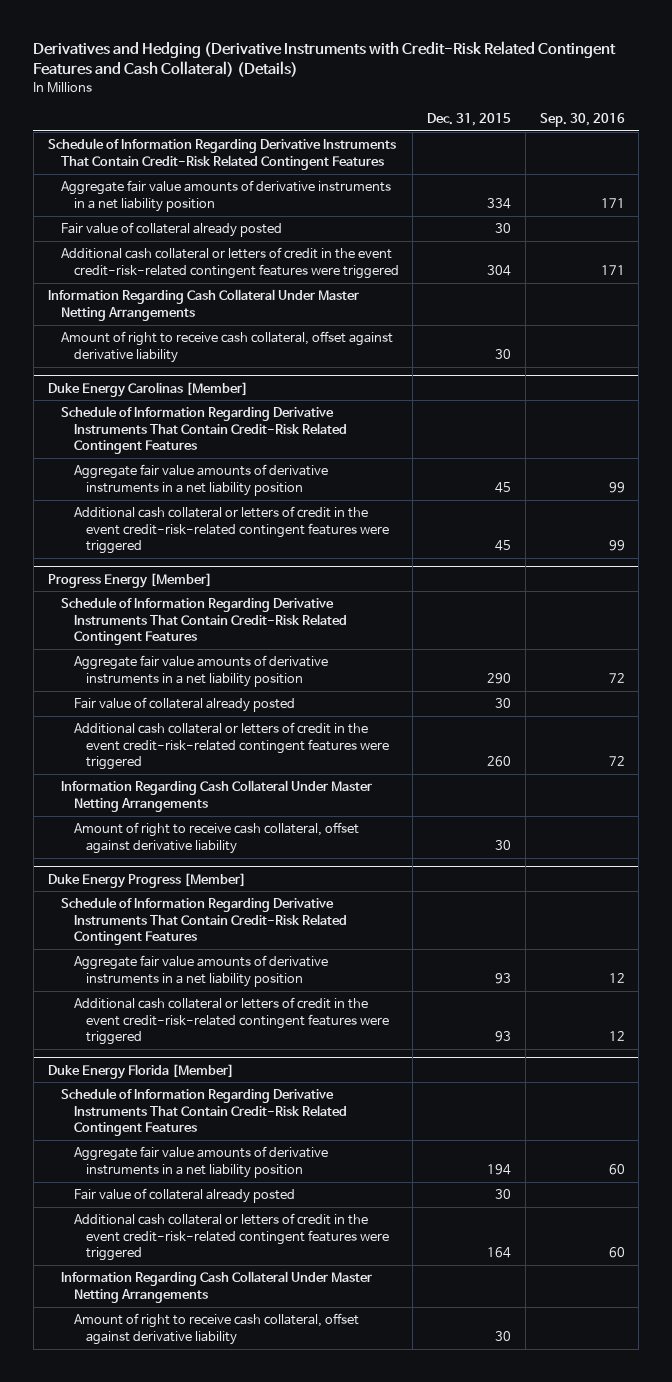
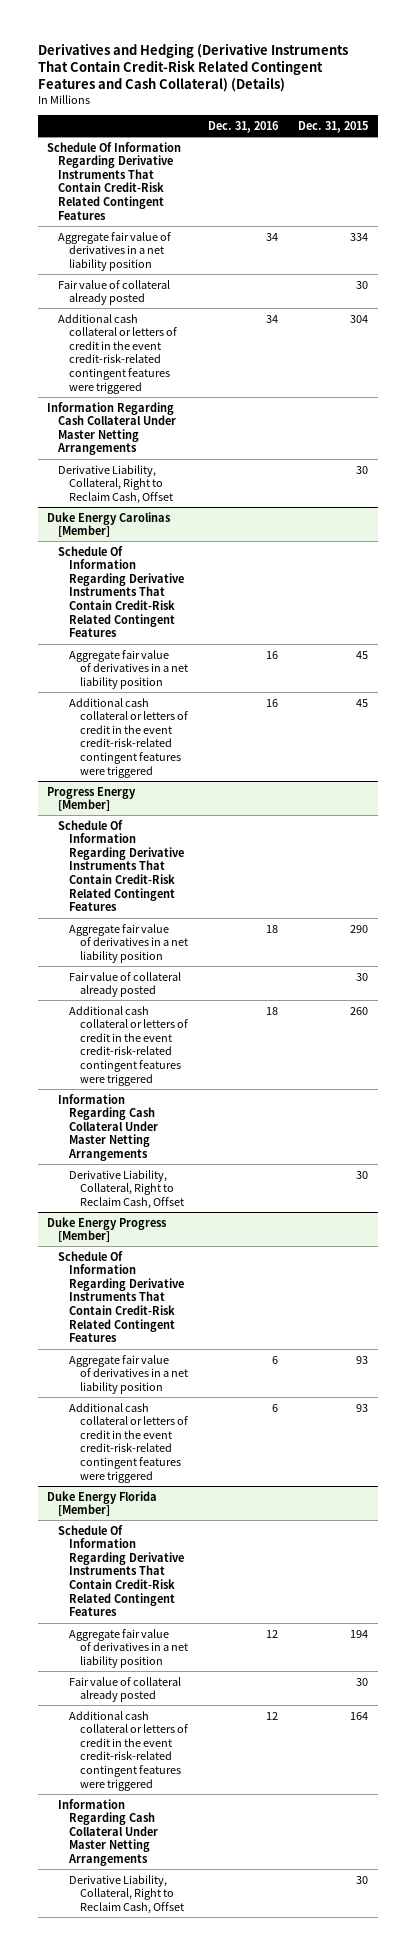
- Derivatives and Hedging (Derivative Instruments with Credit-Risk Related Contingent Features and Cash Collateral) (Details)
+ Derivatives and Hedging (Derivative Instruments That Contain Credit-Risk Related Contingent Features and Cash Collateral) (Details)
- | Dec. 31, 2015 | Sep. 30, 2016
+ | Dec. 31, 2016 | Dec. 31, 2015
- Schedule of Information Regarding Derivative Instruments That Contain Credit-Risk Related Contingent Features
- Aggregate fair value amounts of derivative instruments in a net liability position | 334 | 171
+ Schedule Of Information Regarding Derivative Instruments That Contain Credit-Risk Related Contingent Features
+ Aggregate fair value of derivatives in a net liability position | 34 | 334
- Amount of right to receive cash collateral, offset against derivative liability | 30 |
+ Derivative Liability, Collateral, Right to Reclaim Cash, Offset | | 30
@ Duke Energy Carolinas [Member]
- Schedule of Information Regarding Derivative Instruments That Contain Credit-Risk Related Contingent Features
- Aggregate fair value amounts of derivative instruments in a net liability position | 45 | 99
+ Schedule Of Information Regarding Derivative Instruments That Contain Credit-Risk Related Contingent Features
+ Aggregate fair value of derivatives in a net liability position | 16 | 45
@ Progress Energy [Member]
- Schedule of Information Regarding Derivative Instruments That Contain Credit-Risk Related Contingent Features
- Aggregate fair value amounts of derivative instruments in a net liability position | 290 | 72
+ Schedule Of Information Regarding Derivative Instruments That Contain Credit-Risk Related Contingent Features
+ Aggregate fair value of derivatives in a net liability position | 18 | 290
- Amount of right to receive cash collateral, offset against derivative liability | 30 |
+ Derivative Liability, Collateral, Right to Reclaim Cash, Offset | | 30
@ Duke Energy Progress [Member]
- Schedule of Information Regarding Derivative Instruments That Contain Credit-Risk Related Contingent Features
- Aggregate fair value amounts of derivative instruments in a net liability position | 93 | 12
+ Schedule Of Information Regarding Derivative Instruments That Contain Credit-Risk Related Contingent Features
+ Aggregate fair value of derivatives in a net liability position | 6 | 93
@ Duke Energy Florida [Member]
- Schedule of Information Regarding Derivative Instruments That Contain Credit-Risk Related Contingent Features
- Aggregate fair value amounts of derivative instruments in a net liability position | 194 | 60
+ Schedule Of Information Regarding Derivative Instruments That Contain Credit-Risk Related Contingent Features
+ Aggregate fair value of derivatives in a net liability position | 12 | 194
- Amount of right to receive cash collateral, offset against derivative liability | 30 |
+ Derivative Liability, Collateral, Right to Reclaim Cash, Offset | | 30

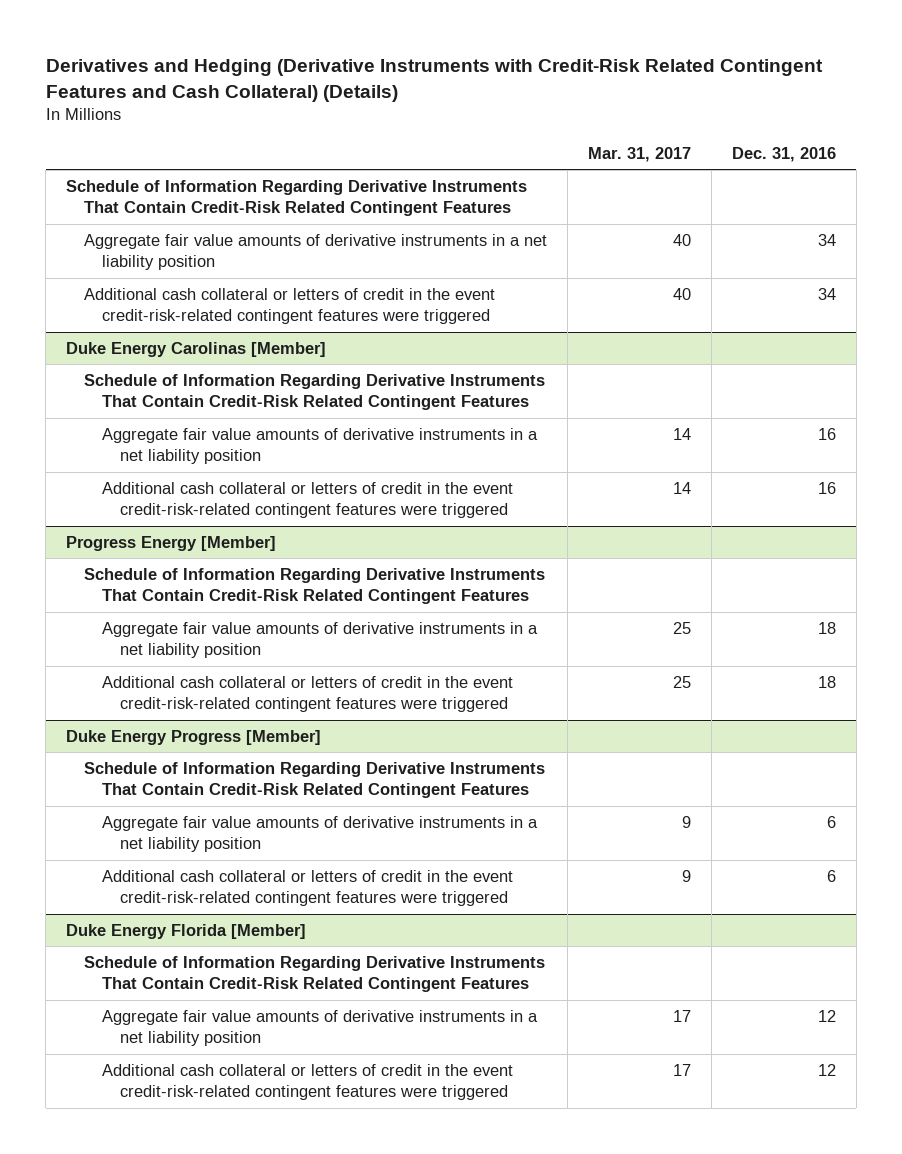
- Derivatives and Hedging (Derivative Instruments That Contain Credit-Risk Related Contingent Features and Cash Collateral) (Details)
+ Derivatives and Hedging (Derivative Instruments with Credit-Risk Related Contingent Features and Cash Collateral) (Details)
- | Dec. 31, 2016 | Dec. 31, 2015
+ | Mar. 31, 2017 | Dec. 31, 2016
- Schedule Of Information Regarding Derivative Instruments That Contain Credit-Risk Related Contingent Features
- Aggregate fair value of derivatives in a net liability position | 34 | 334
- Fair value of collateral already posted | | 30
+ Schedule of Information Regarding Derivative Instruments That Contain Credit-Risk Related Contingent Features
+ Aggregate fair value amounts of derivative instruments in a net liability position | 40 | 34
- Information Regarding Cash Collateral Under Master Netting Arrangements
- Derivative Liability, Collateral, Right to Reclaim Cash, Offset | | 30
@ Duke Energy Carolinas [Member]
- Schedule Of Information Regarding Derivative Instruments That Contain Credit-Risk Related Contingent Features
- Aggregate fair value of derivatives in a net liability position | 16 | 45
+ Schedule of Information Regarding Derivative Instruments That Contain Credit-Risk Related Contingent Features
+ Aggregate fair value amounts of derivative instruments in a net liability position | 14 | 16
@ Progress Energy [Member]
- Schedule Of Information Regarding Derivative Instruments That Contain Credit-Risk Related Contingent Features
- Aggregate fair value of derivatives in a net liability position | 18 | 290
- Fair value of collateral already posted | | 30
+ Schedule of Information Regarding Derivative Instruments That Contain Credit-Risk Related Contingent Features
+ Aggregate fair value amounts of derivative instruments in a net liability position | 25 | 18
- Information Regarding Cash Collateral Under Master Netting Arrangements
- Derivative Liability, Collateral, Right to Reclaim Cash, Offset | | 30
@ Duke Energy Progress [Member]
- Schedule Of Information Regarding Derivative Instruments That Contain Credit-Risk Related Contingent Features
- Aggregate fair value of derivatives in a net liability position | 6 | 93
+ Schedule of Information Regarding Derivative Instruments That Contain Credit-Risk Related Contingent Features
+ Aggregate fair value amounts of derivative instruments in a net liability position | 9 | 6
@ Duke Energy Florida [Member]
- Schedule Of Information Regarding Derivative Instruments That Contain Credit-Risk Related Contingent Features
- Aggregate fair value of derivatives in a net liability position | 12 | 194
- Fair value of collateral already posted | | 30
+ Schedule of Information Regarding Derivative Instruments That Contain Credit-Risk Related Contingent Features
+ Aggregate fair value amounts of derivative instruments in a net liability position | 17 | 12
- Information Regarding Cash Collateral Under Master Netting Arrangements
- Derivative Liability, Collateral, Right to Reclaim Cash, Offset | | 30

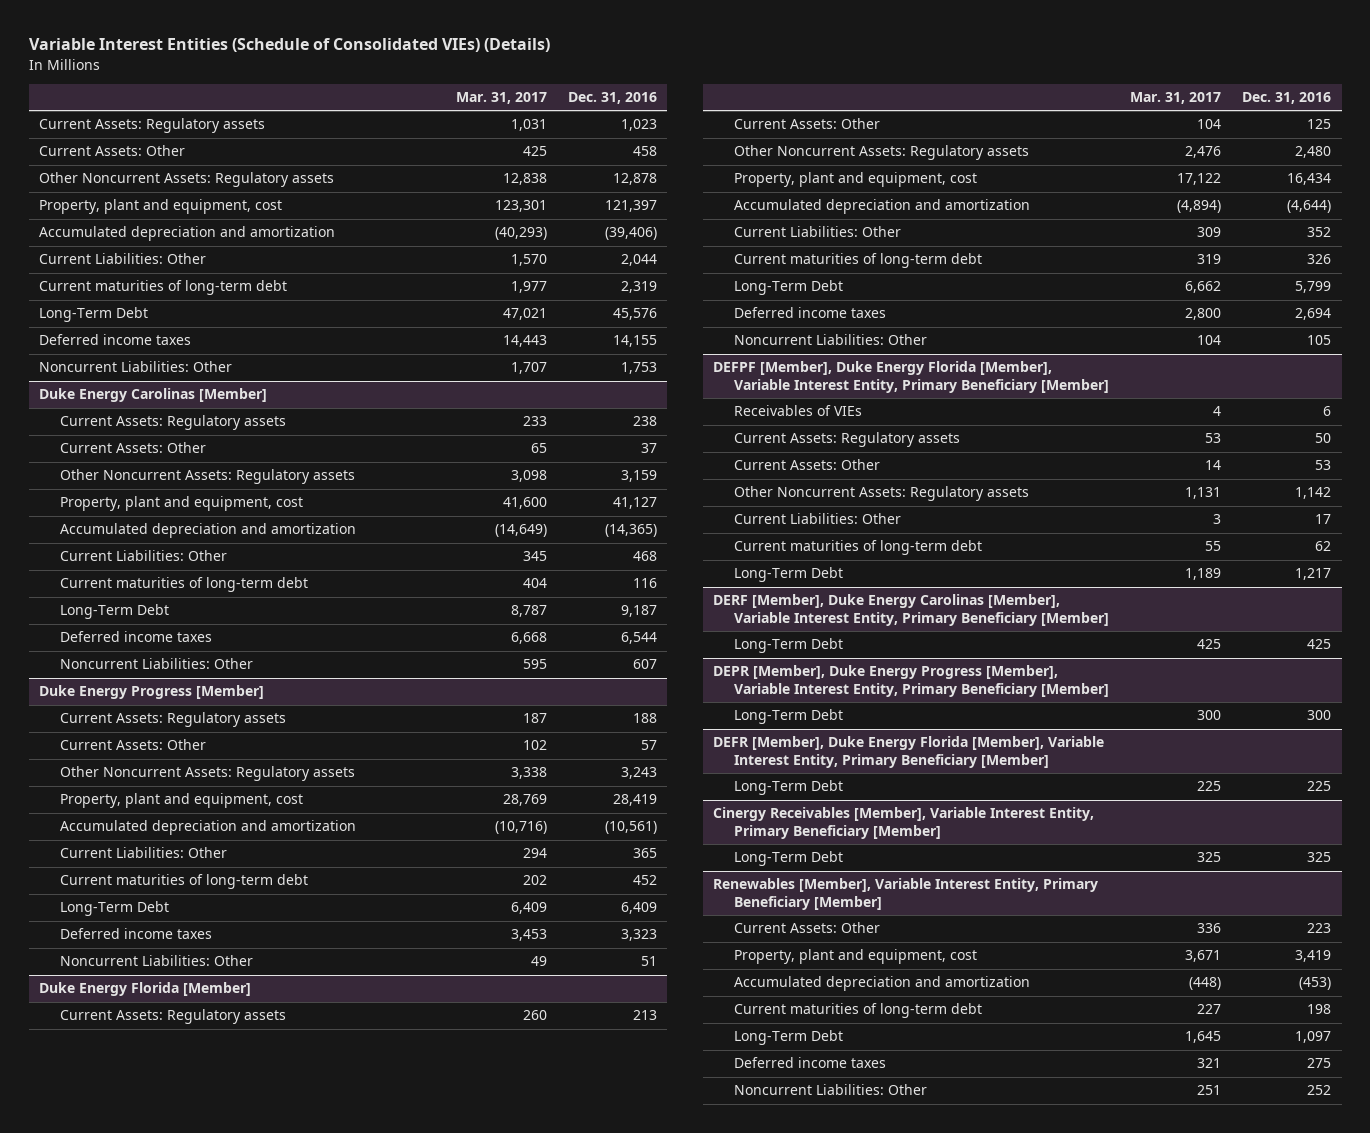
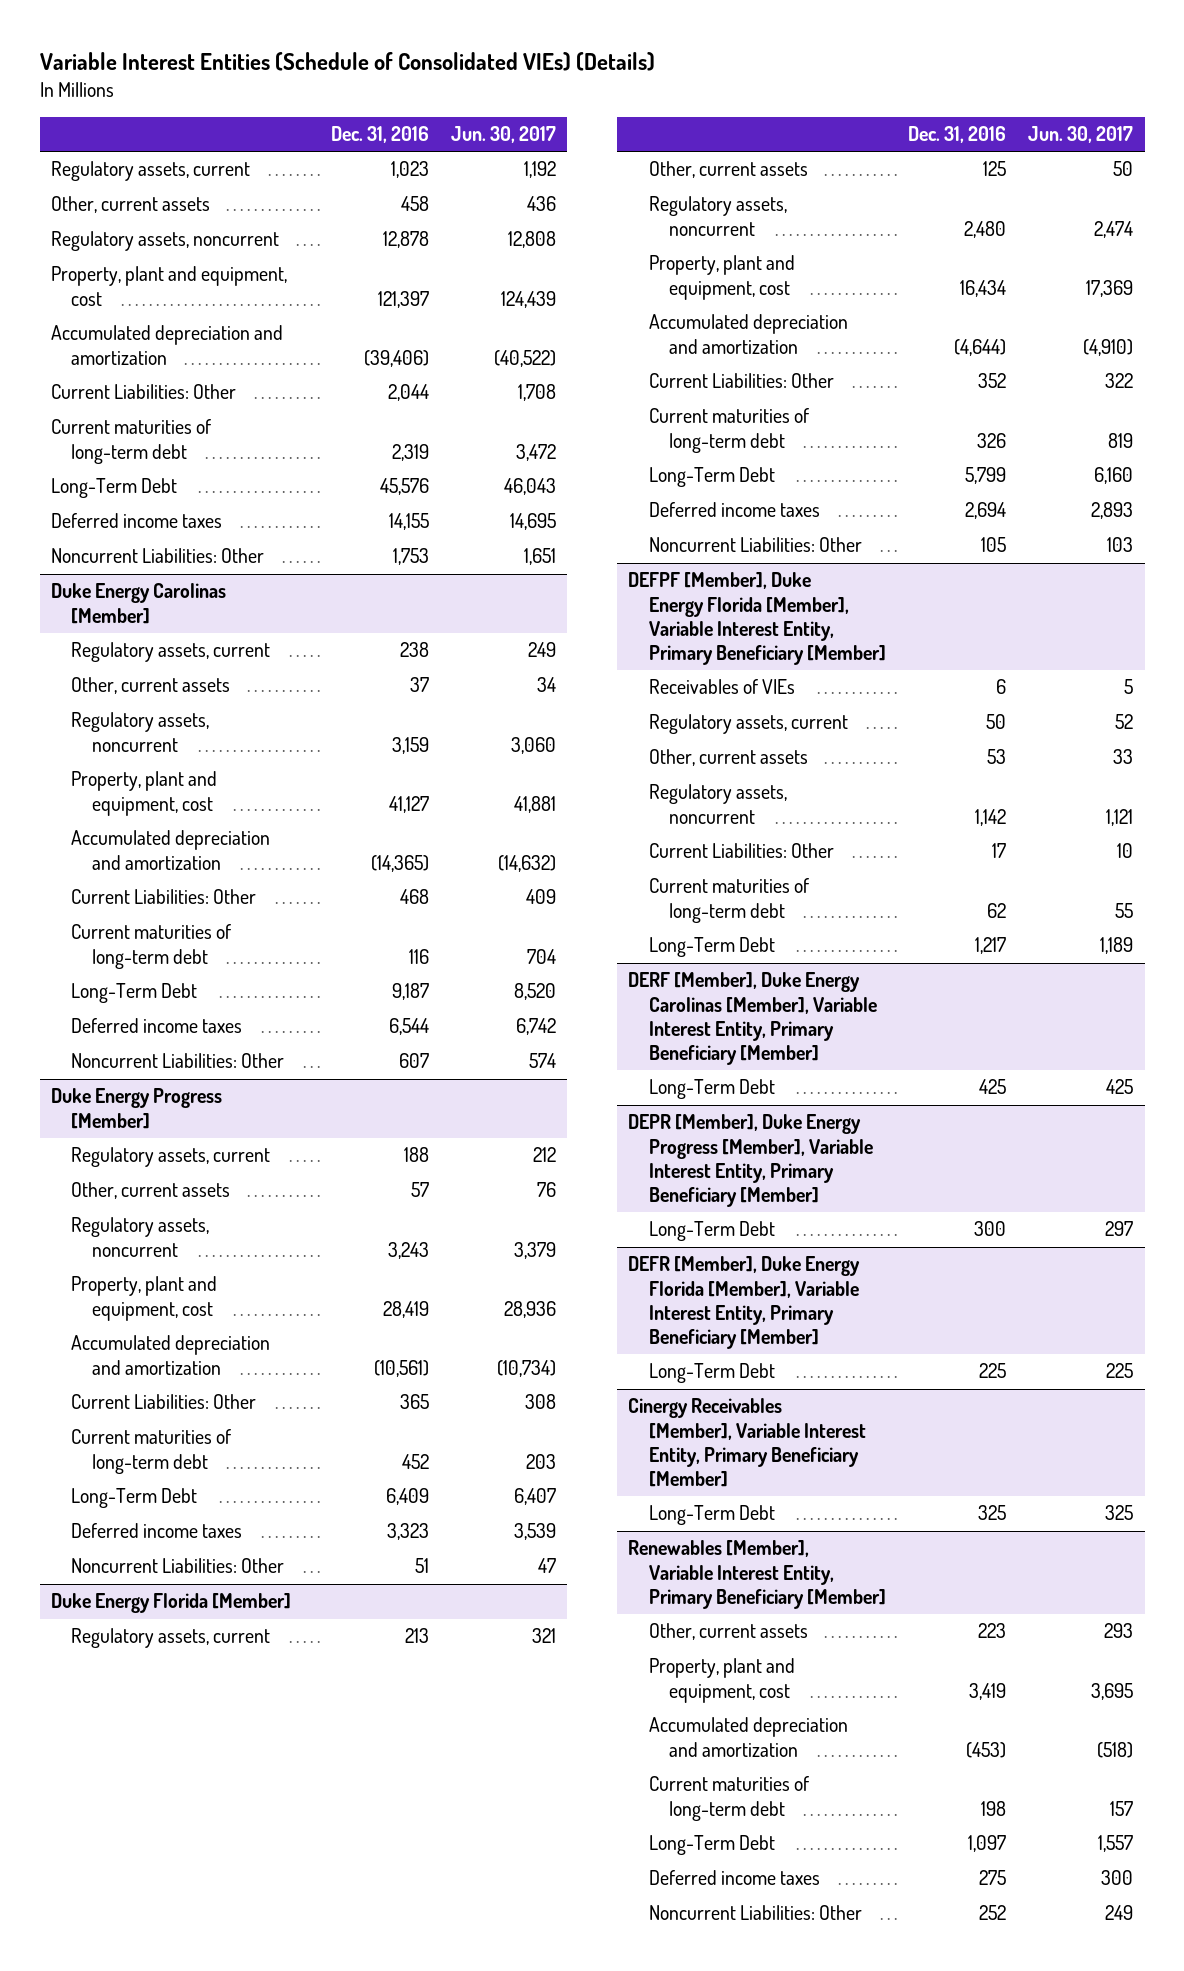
- | Mar. 31, 2017 | Dec. 31, 2016
+ | Dec. 31, 2016 | Jun. 30, 2017
- Current Assets: Regulatory assets | 1,031 | 1,023
- Current Assets: Other | 425 | 458
- Other Noncurrent Assets: Regulatory assets | 12,838 | 12,878
+ Regulatory assets, current | 1,023 | 1,192
+ Other, current assets | 458 | 436
+ Regulatory assets, noncurrent | 12,878 | 12,808
@ Duke Energy Carolinas [Member]
- Current Assets: Regulatory assets | 233 | 238
- Current Assets: Other | 65 | 37
- Other Noncurrent Assets: Regulatory assets | 3,098 | 3,159
+ Regulatory assets, current | 238 | 249
+ Other, current assets | 37 | 34
+ Regulatory assets, noncurrent | 3,159 | 3,060
@ Duke Energy Progress [Member]
- Current Assets: Regulatory assets | 187 | 188
- Current Assets: Other | 102 | 57
- Other Noncurrent Assets: Regulatory assets | 3,338 | 3,243
+ Regulatory assets, current | 188 | 212
+ Other, current assets | 57 | 76
+ Regulatory assets, noncurrent | 3,243 | 3,379
@ Duke Energy Florida [Member]
- Current Assets: Regulatory assets | 260 | 213
- Current Assets: Other | 104 | 125
- Other Noncurrent Assets: Regulatory assets | 2,476 | 2,480
+ Regulatory assets, current | 213 | 321
+ Other, current assets | 125 | 50
+ Regulatory assets, noncurrent | 2,480 | 2,474
@ DEFPF [Member], Duke Energy Florida [Member], Variable Interest Entity, Primary Beneficiary [Member]
- Current Assets: Regulatory assets | 53 | 50
- Current Assets: Other | 14 | 53
- Other Noncurrent Assets: Regulatory assets | 1,131 | 1,142
+ Regulatory assets, current | 50 | 52
+ Other, current assets | 53 | 33
+ Regulatory assets, noncurrent | 1,142 | 1,121
@ Renewables [Member], Variable Interest Entity, Primary Beneficiary [Member]
- Current Assets: Other | 336 | 223
+ Other, current assets | 223 | 293

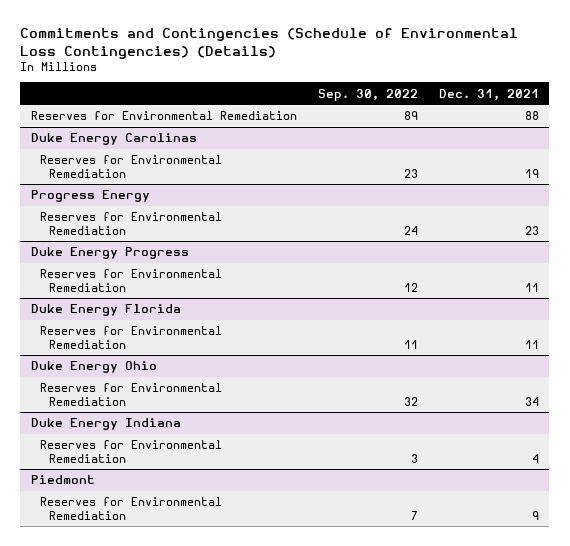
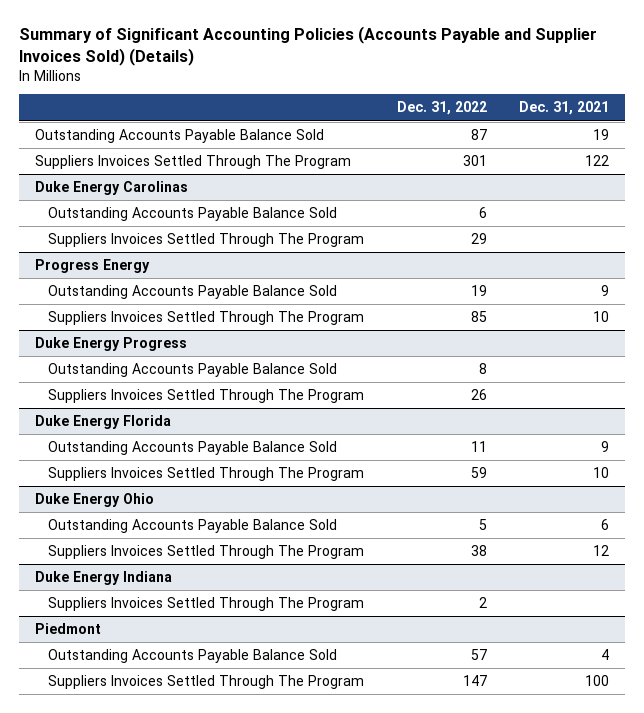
- Commitments and Contingencies (Schedule of Environmental Loss Contingencies) (Details)
+ Summary of Significant Accounting Policies (Accounts Payable and Supplier Invoices Sold) (Details)
- | Sep. 30, 2022 | Dec. 31, 2021
+ | Dec. 31, 2022 | Dec. 31, 2021
- Reserves for Environmental Remediation | 89 | 88
+ Outstanding Accounts Payable Balance Sold | 87 | 19
+ Suppliers Invoices Settled Through The Program | 301 | 122
@ Duke Energy Carolinas
- Reserves for Environmental Remediation | 23 | 19
+ Outstanding Accounts Payable Balance Sold | 6 |
+ Suppliers Invoices Settled Through The Program | 29 |
@ Progress Energy
- Reserves for Environmental Remediation | 24 | 23
+ Outstanding Accounts Payable Balance Sold | 19 | 9
+ Suppliers Invoices Settled Through The Program | 85 | 10
@ Duke Energy Progress
- Reserves for Environmental Remediation | 12 | 11
+ Outstanding Accounts Payable Balance Sold | 8 |
+ Suppliers Invoices Settled Through The Program | 26 |
@ Duke Energy Florida
- Reserves for Environmental Remediation | 11 | 11
+ Outstanding Accounts Payable Balance Sold | 11 | 9
+ Suppliers Invoices Settled Through The Program | 59 | 10
@ Duke Energy Ohio
- Reserves for Environmental Remediation | 32 | 34
+ Outstanding Accounts Payable Balance Sold | 5 | 6
+ Suppliers Invoices Settled Through The Program | 38 | 12
@ Duke Energy Indiana
- Reserves for Environmental Remediation | 3 | 4
+ Suppliers Invoices Settled Through The Program | 2 |
@ Piedmont
- Reserves for Environmental Remediation | 7 | 9
+ Outstanding Accounts Payable Balance Sold | 57 | 4
+ Suppliers Invoices Settled Through The Program | 147 | 100

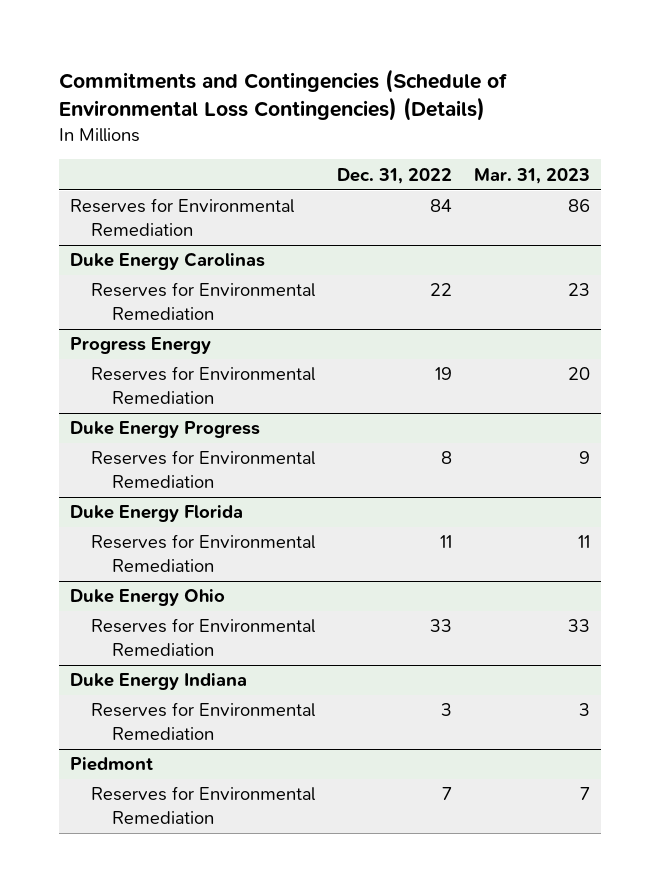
- Summary of Significant Accounting Policies (Accounts Payable and Supplier Invoices Sold) (Details)
+ Commitments and Contingencies (Schedule of Environmental Loss Contingencies) (Details)
- | Dec. 31, 2022 | Dec. 31, 2021
+ | Dec. 31, 2022 | Mar. 31, 2023
- Outstanding Accounts Payable Balance Sold | 87 | 19
- Suppliers Invoices Settled Through The Program | 301 | 122
+ Reserves for Environmental Remediation | 84 | 86
@ Duke Energy Carolinas
- Outstanding Accounts Payable Balance Sold | 6 |
- Suppliers Invoices Settled Through The Program | 29 |
+ Reserves for Environmental Remediation | 22 | 23
@ Progress Energy
- Outstanding Accounts Payable Balance Sold | 19 | 9
- Suppliers Invoices Settled Through The Program | 85 | 10
+ Reserves for Environmental Remediation | 19 | 20
@ Duke Energy Progress
- Outstanding Accounts Payable Balance Sold | 8 |
- Suppliers Invoices Settled Through The Program | 26 |
+ Reserves for Environmental Remediation | 8 | 9
@ Duke Energy Florida
- Outstanding Accounts Payable Balance Sold | 11 | 9
- Suppliers Invoices Settled Through The Program | 59 | 10
+ Reserves for Environmental Remediation | 11 | 11
@ Duke Energy Ohio
- Outstanding Accounts Payable Balance Sold | 5 | 6
- Suppliers Invoices Settled Through The Program | 38 | 12
+ Reserves for Environmental Remediation | 33 | 33
@ Duke Energy Indiana
- Suppliers Invoices Settled Through The Program | 2 |
+ Reserves for Environmental Remediation | 3 | 3
@ Piedmont
- Outstanding Accounts Payable Balance Sold | 57 | 4
- Suppliers Invoices Settled Through The Program | 147 | 100
+ Reserves for Environmental Remediation | 7 | 7

